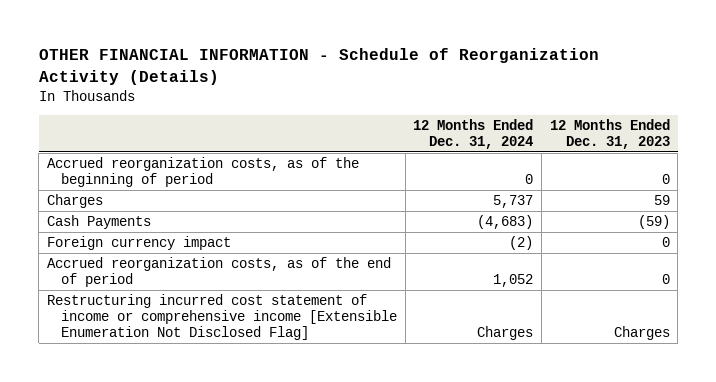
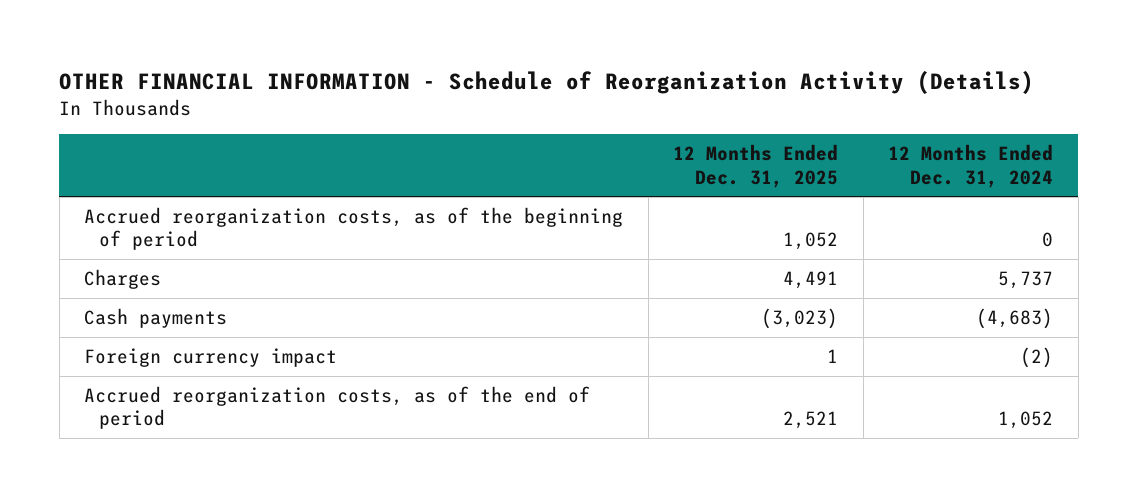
- | 12 Months Ended Dec. 31, 2024 | 12 Months Ended Dec. 31, 2023
+ | 12 Months Ended Dec. 31, 2025 | 12 Months Ended Dec. 31, 2024
- Cash Payments | (4,683) | (59)
+ Cash payments | (3,023) | (4,683)
- Restructuring incurred cost statement of income or comprehensive income [Extensible Enumeration Not Disclosed Flag] | Charges | Charges

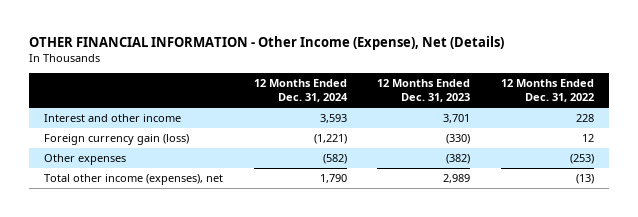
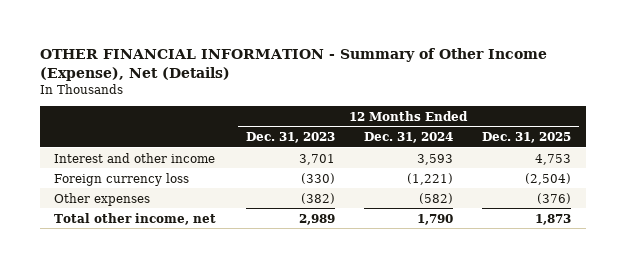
- OTHER FINANCIAL INFORMATION - Other Income (Expense), Net (Details)
+ OTHER FINANCIAL INFORMATION - Summary of Other Income (Expense), Net (Details)
- | 12 Months Ended Dec. 31, 2024 | 12 Months Ended Dec. 31, 2023 | 12 Months Ended Dec. 31, 2022
+ | 12 Months Ended Dec. 31, 2023 | 12 Months Ended Dec. 31, 2024 | 12 Months Ended Dec. 31, 2025
- Foreign currency gain (loss) | (1,221) | (330) | 12
+ Foreign currency loss | (330) | (1,221) | (2,504)
- Total other income (expenses), net | 1,790 | 2,989 | (13)
+ Total other income, net | 2,989 | 1,790 | 1,873

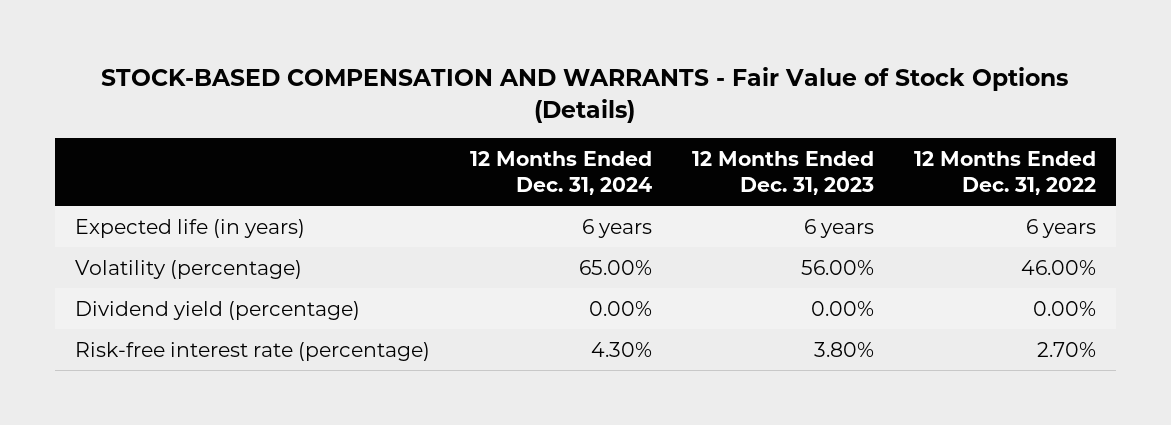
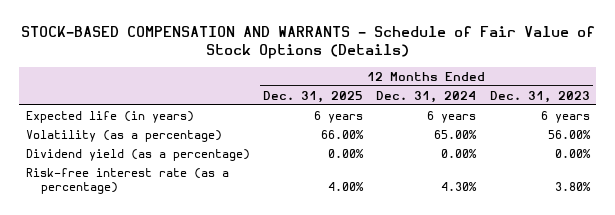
- STOCK-BASED COMPENSATION AND WARRANTS - Fair Value of Stock Options (Details)
+ STOCK-BASED COMPENSATION AND WARRANTS - Schedule of Fair Value of Stock Options (Details)
- | 12 Months Ended Dec. 31, 2024 | 12 Months Ended Dec. 31, 2023 | 12 Months Ended Dec. 31, 2022
+ | 12 Months Ended Dec. 31, 2025 | 12 Months Ended Dec. 31, 2024 | 12 Months Ended Dec. 31, 2023
- Volatility (percentage) | 65.00% | 56.00% | 46.00%
- Dividend yield (percentage) | 0.00% | 0.00% | 0.00%
- Risk-free interest rate (percentage) | 4.30% | 3.80% | 2.70%
+ Volatility (as a percentage) | 66.00% | 65.00% | 56.00%
+ Dividend yield (as a percentage) | 0.00% | 0.00% | 0.00%
+ Risk-free interest rate (as a percentage) | 4.00% | 4.30% | 3.80%

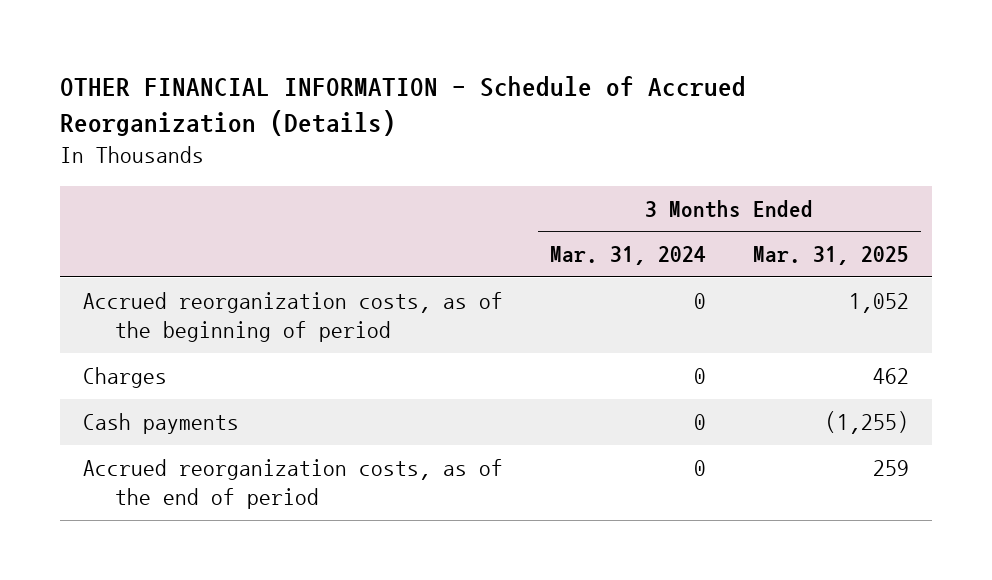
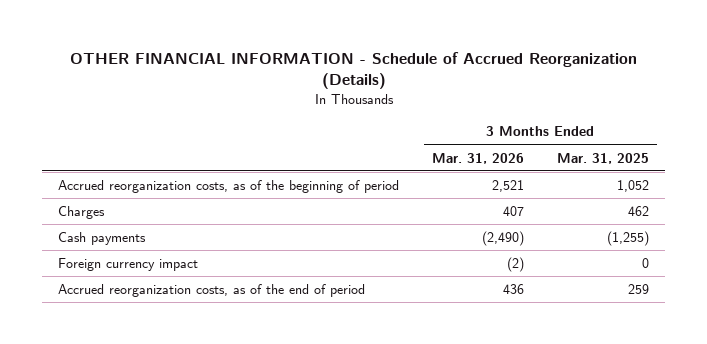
- | 3 Months Ended Mar. 31, 2024 | 3 Months Ended Mar. 31, 2025
+ | 3 Months Ended Mar. 31, 2026 | 3 Months Ended Mar. 31, 2025
+ Foreign currency impact | (2) | 0

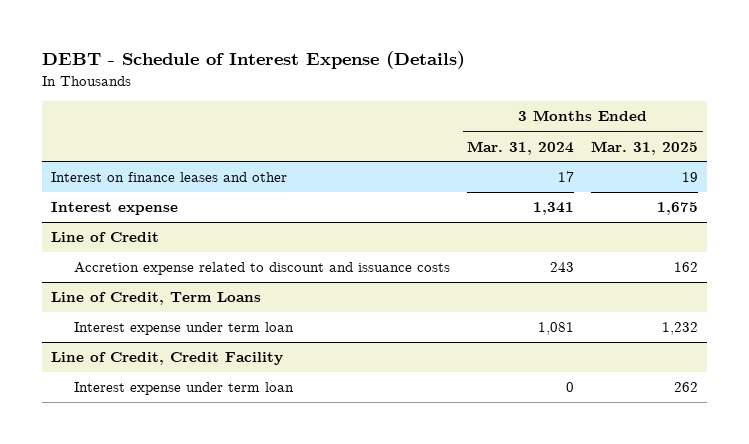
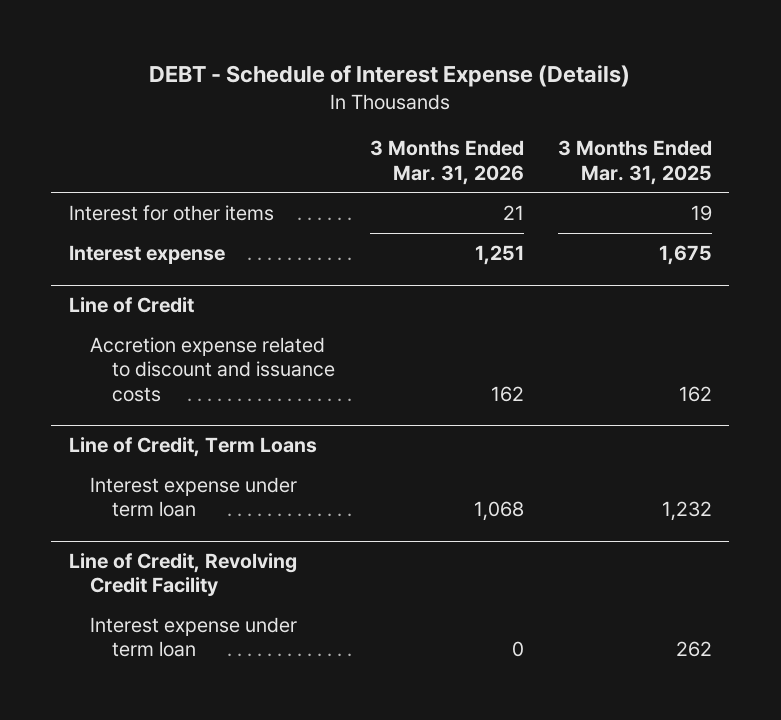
- | 3 Months Ended Mar. 31, 2024 | 3 Months Ended Mar. 31, 2025
+ | 3 Months Ended Mar. 31, 2026 | 3 Months Ended Mar. 31, 2025
- Interest on finance leases and other | 17 | 19
+ Interest for other items | 21 | 19
- Line of Credit, Credit Facility
+ Line of Credit, Revolving Credit Facility

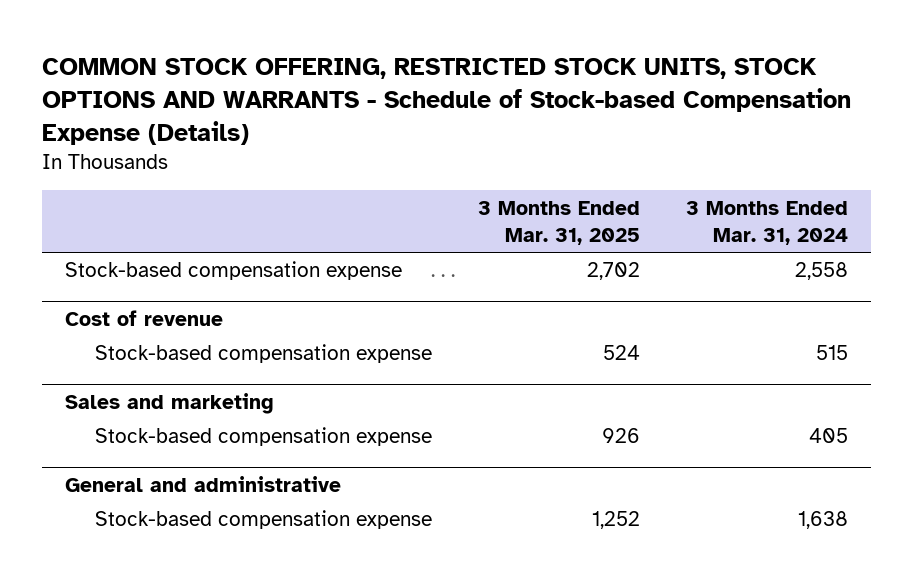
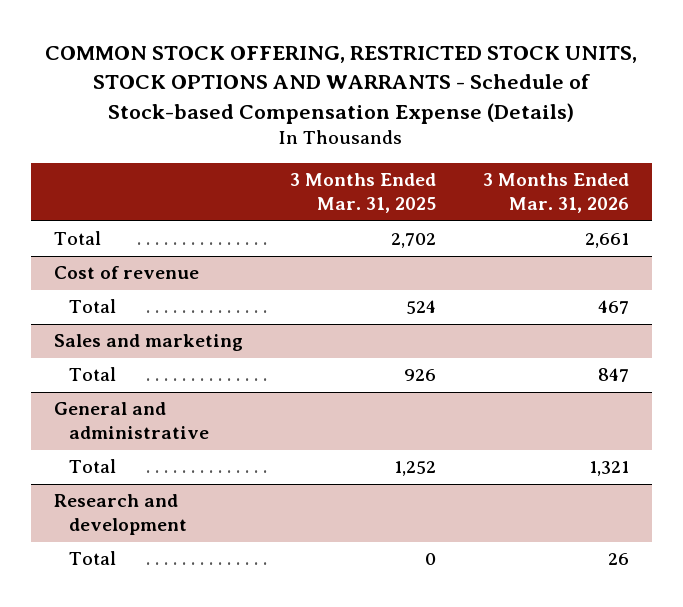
- | 3 Months Ended Mar. 31, 2025 | 3 Months Ended Mar. 31, 2024
+ | 3 Months Ended Mar. 31, 2025 | 3 Months Ended Mar. 31, 2026
- Stock-based compensation expense | 2,702 | 2,558
+ Total | 2,702 | 2,661
@ Cost of revenue
- Stock-based compensation expense | 524 | 515
+ Total | 524 | 467
@ Sales and marketing
- Stock-based compensation expense | 926 | 405
+ Total | 926 | 847
@ General and administrative
- Stock-based compensation expense | 1,252 | 1,638
+ Total | 1,252 | 1,321
+ Research and development
+ Total | 0 | 26

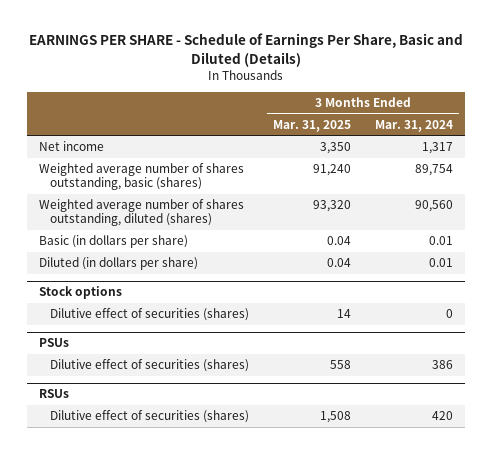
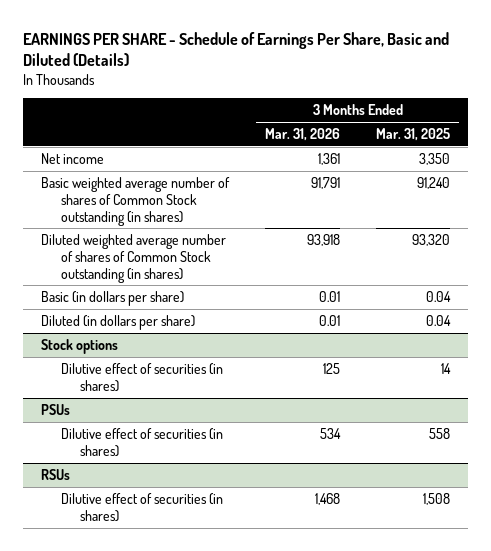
- | 3 Months Ended Mar. 31, 2025 | 3 Months Ended Mar. 31, 2024
+ | 3 Months Ended Mar. 31, 2026 | 3 Months Ended Mar. 31, 2025
- Weighted average number of shares outstanding, basic (shares) | 91,240 | 89,754
- Weighted average number of shares outstanding, diluted (shares) | 93,320 | 90,560
+ Basic weighted average number of shares of Common Stock outstanding (in shares) | 91,791 | 91,240
+ Diluted weighted average number of shares of Common Stock outstanding (in shares) | 93,918 | 93,320
@ Stock options
- Dilutive effect of securities (shares) | 14 | 0
+ Dilutive effect of securities (in shares) | 125 | 14
@ PSUs
- Dilutive effect of securities (shares) | 558 | 386
+ Dilutive effect of securities (in shares) | 534 | 558
@ RSUs
- Dilutive effect of securities (shares) | 1,508 | 420
+ Dilutive effect of securities (in shares) | 1,468 | 1,508

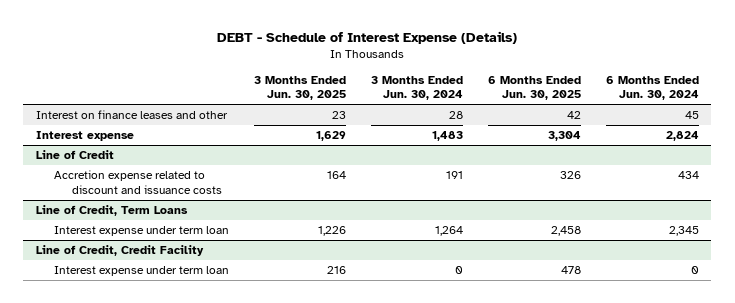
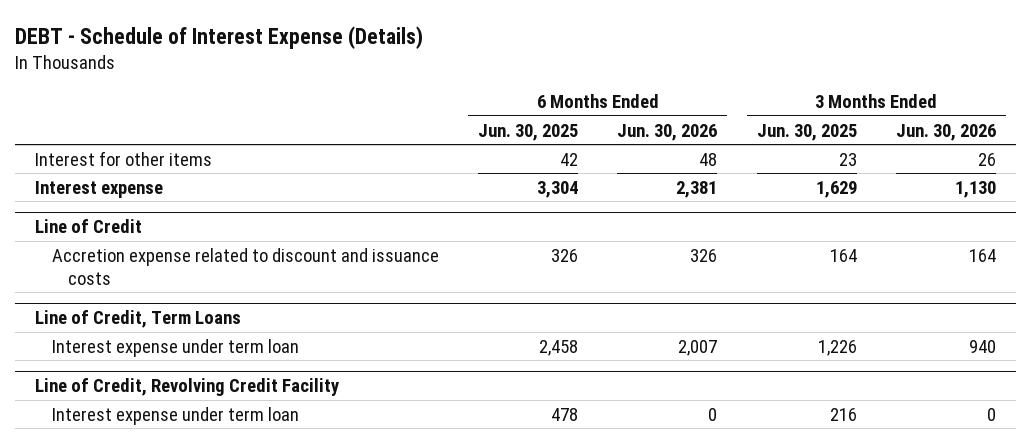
- | 3 Months Ended Jun. 30, 2025 | 3 Months Ended Jun. 30, 2024 | 6 Months Ended Jun. 30, 2025 | 6 Months Ended Jun. 30, 2024
+ | 6 Months Ended Jun. 30, 2025 | 6 Months Ended Jun. 30, 2026 | 3 Months Ended Jun. 30, 2025 | 3 Months Ended Jun. 30, 2026
- Interest on finance leases and other | 23 | 28 | 42 | 45
+ Interest for other items | 42 | 48 | 23 | 26
- Line of Credit, Credit Facility
+ Line of Credit, Revolving Credit Facility

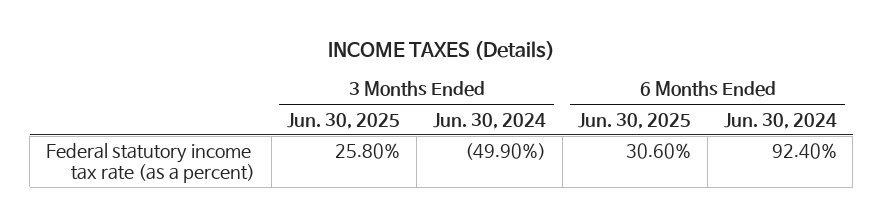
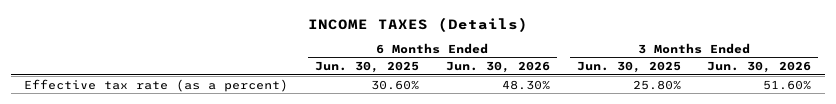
- | 3 Months Ended Jun. 30, 2025 | 3 Months Ended Jun. 30, 2024 | 6 Months Ended Jun. 30, 2025 | 6 Months Ended Jun. 30, 2024
+ | 6 Months Ended Jun. 30, 2025 | 6 Months Ended Jun. 30, 2026 | 3 Months Ended Jun. 30, 2025 | 3 Months Ended Jun. 30, 2026
- Federal statutory income tax rate (as a percent) | 25.80% | (49.90%) | 30.60% | 92.40%
+ Effective tax rate (as a percent) | 30.60% | 48.30% | 25.80% | 51.60%

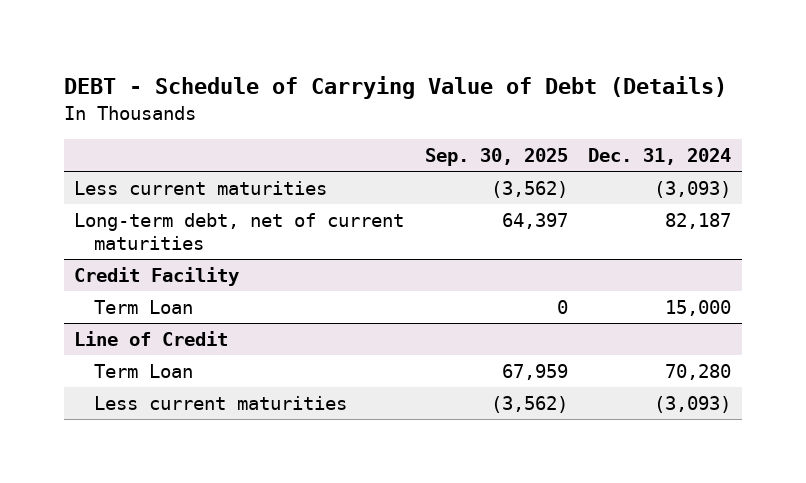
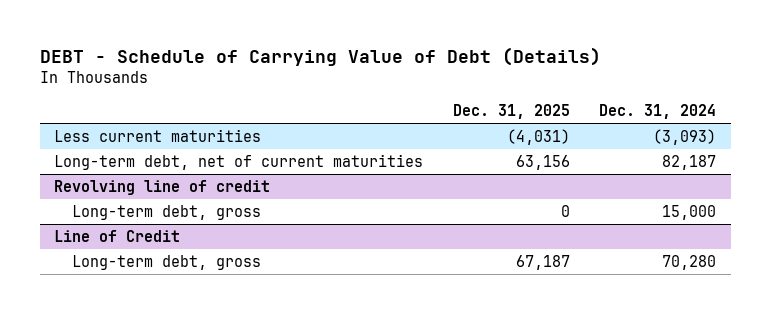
- | Sep. 30, 2025 | Dec. 31, 2024
+ | Dec. 31, 2025 | Dec. 31, 2024
- Credit Facility
- Term Loan | 0 | 15,000
+ Revolving line of credit
+ Long-term debt, gross | 0 | 15,000
@ Line of Credit
- Term Loan | 67,959 | 70,280
- Less current maturities | (3,562) | (3,093)
+ Long-term debt, gross | 67,187 | 70,280

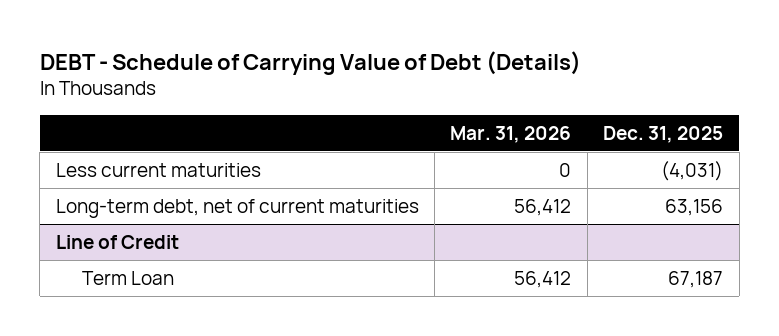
- | Dec. 31, 2025 | Dec. 31, 2024
+ | Mar. 31, 2026 | Dec. 31, 2025
- Revolving line of credit
- Long-term debt, gross | 0 | 15,000
@ Line of Credit
- Long-term debt, gross | 67,187 | 70,280
+ Term Loan | 56,412 | 67,187

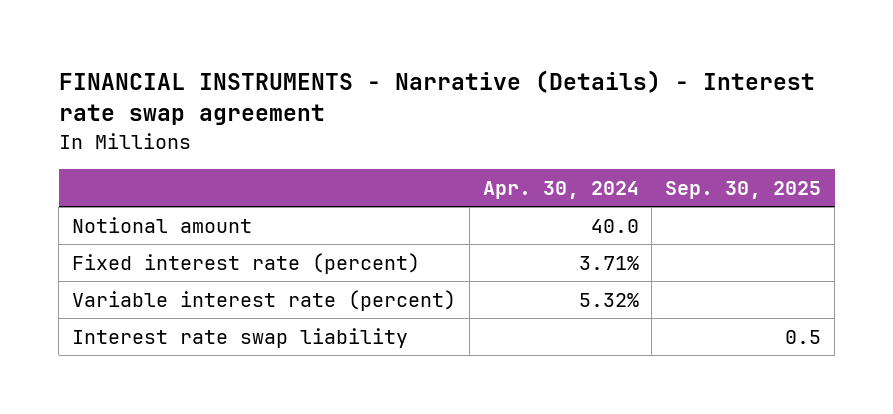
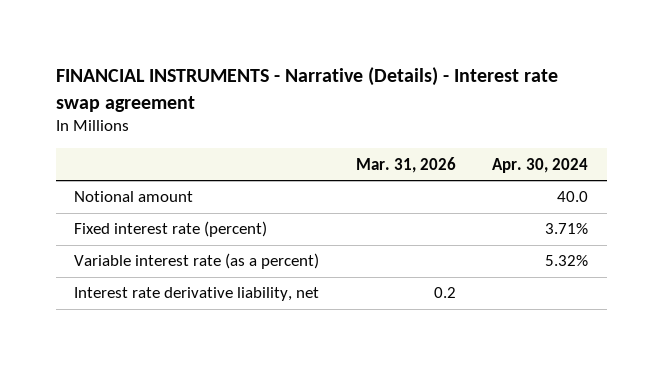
- | Apr. 30, 2024 | Sep. 30, 2025
+ | Mar. 31, 2026 | Apr. 30, 2024
- Variable interest rate (percent) | 5.32% |
- Interest rate swap liability | | 0.5
+ Variable interest rate (as a percent) | | 5.32%
+ Interest rate derivative liability, net | 0.2 |

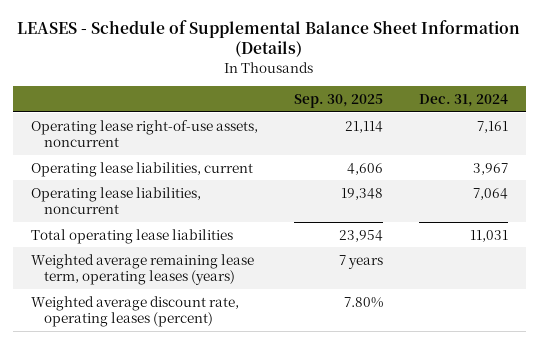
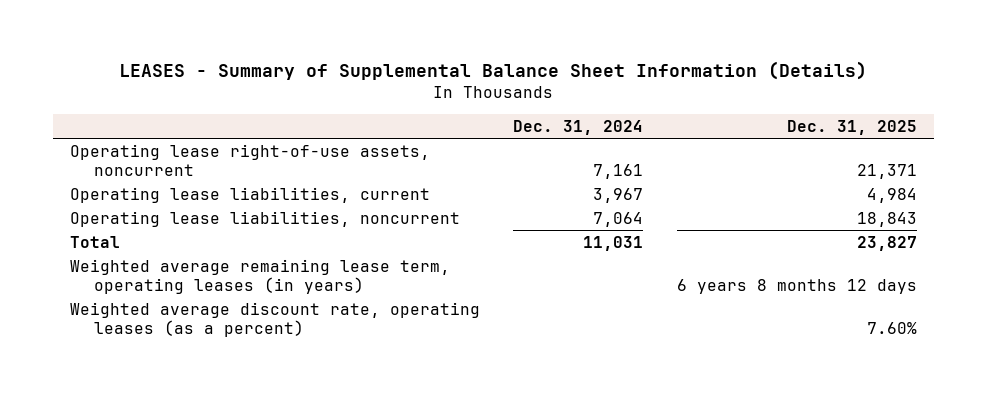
- LEASES - Schedule of Supplemental Balance Sheet Information (Details)
+ LEASES - Summary of Supplemental Balance Sheet Information (Details)
- | Sep. 30, 2025 | Dec. 31, 2024
+ | Dec. 31, 2024 | Dec. 31, 2025
- Total operating lease liabilities | 23,954 | 11,031
- Weighted average remaining lease term, operating leases (years) | 7 years |
- Weighted average discount rate, operating leases (percent) | 7.80% |
+ Total | 11,031 | 23,827
+ Weighted average remaining lease term, operating leases (in years) | | 6 years 8 months 12 days
+ Weighted average discount rate, operating leases (as a percent) | | 7.60%

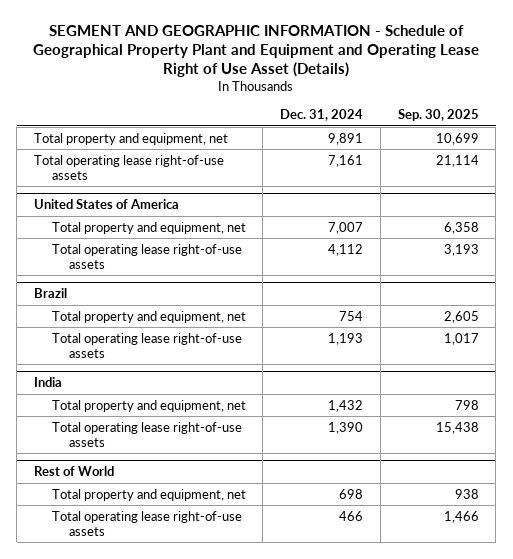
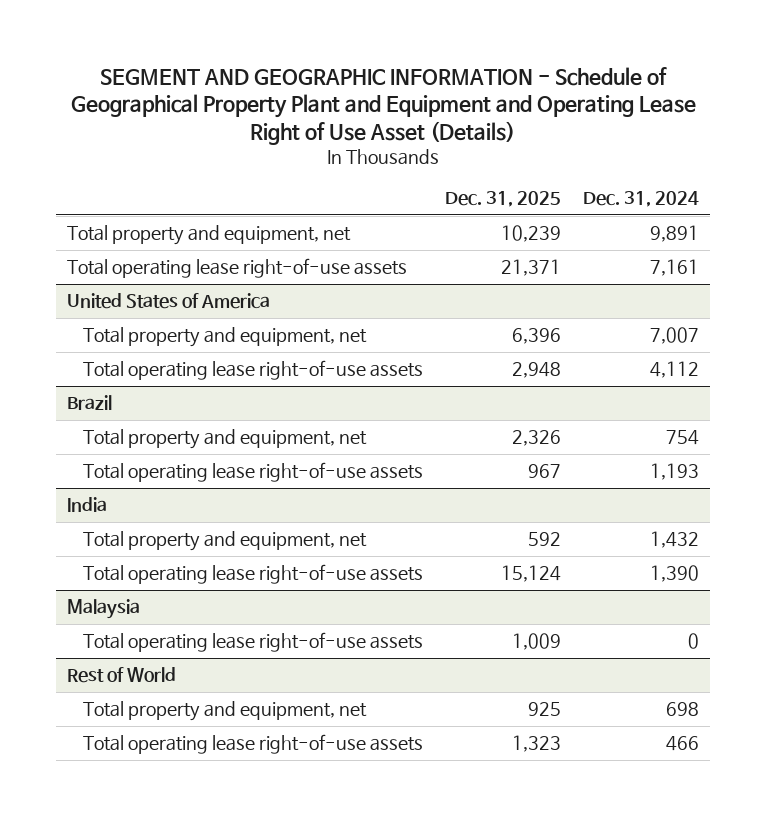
- | Dec. 31, 2024 | Sep. 30, 2025
+ | Dec. 31, 2025 | Dec. 31, 2024
+ Malaysia
+ Total operating lease right-of-use assets | 1,009 | 0

